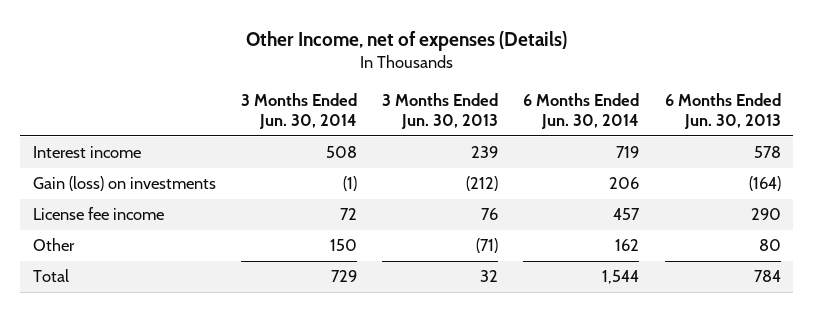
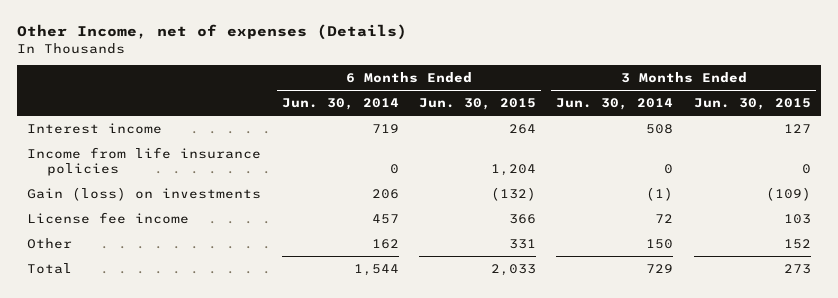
- | 3 Months Ended Jun. 30, 2014 | 3 Months Ended Jun. 30, 2013 | 6 Months Ended Jun. 30, 2014 | 6 Months Ended Jun. 30, 2013
+ | 6 Months Ended Jun. 30, 2014 | 6 Months Ended Jun. 30, 2015 | 3 Months Ended Jun. 30, 2014 | 3 Months Ended Jun. 30, 2015
+ Income from life insurance policies | 0 | 1,204 | 0 | 0

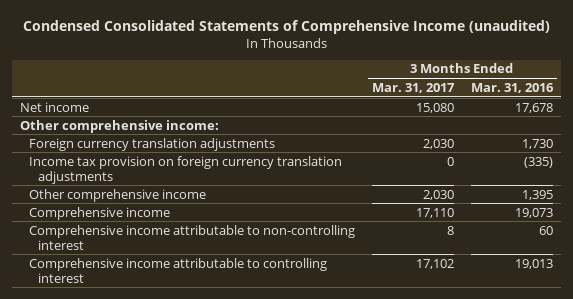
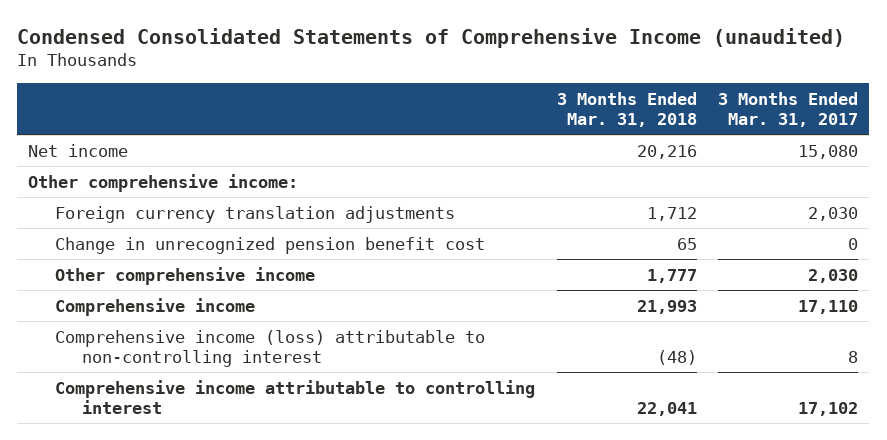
- | 3 Months Ended Mar. 31, 2017 | 3 Months Ended Mar. 31, 2016
+ | 3 Months Ended Mar. 31, 2018 | 3 Months Ended Mar. 31, 2017
- Income tax provision on foreign currency translation adjustments | 0 | (335)
+ Change in unrecognized pension benefit cost | 65 | 0
- Comprehensive income attributable to non-controlling interest | 8 | 60
+ Comprehensive income (loss) attributable to non-controlling interest | (48) | 8

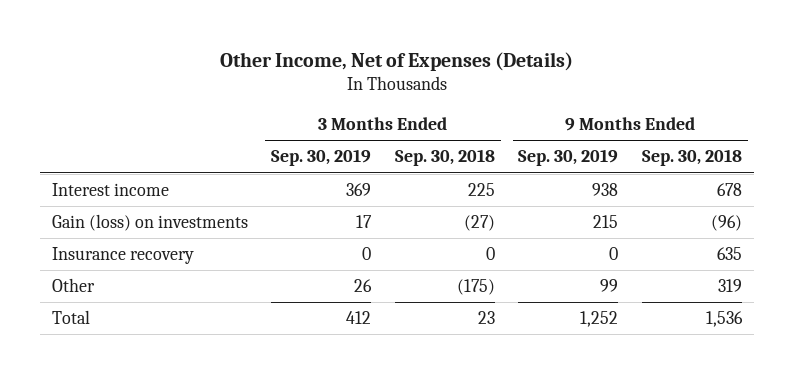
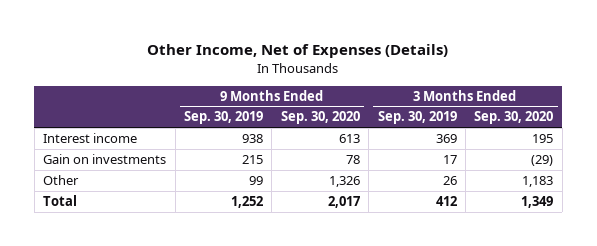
- | 3 Months Ended Sep. 30, 2019 | 3 Months Ended Sep. 30, 2018 | 9 Months Ended Sep. 30, 2019 | 9 Months Ended Sep. 30, 2018
+ | 9 Months Ended Sep. 30, 2019 | 9 Months Ended Sep. 30, 2020 | 3 Months Ended Sep. 30, 2019 | 3 Months Ended Sep. 30, 2020
- Gain (loss) on investments | 17 | (27) | 215 | (96)
- Insurance recovery | 0 | 0 | 0 | 635
+ Gain on investments | 215 | 78 | 17 | (29)

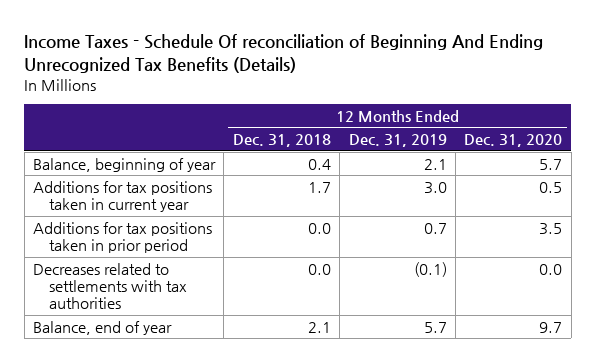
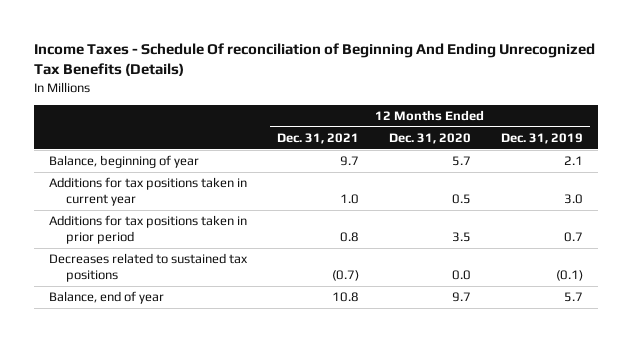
- | 12 Months Ended Dec. 31, 2018 | 12 Months Ended Dec. 31, 2019 | 12 Months Ended Dec. 31, 2020
+ | 12 Months Ended Dec. 31, 2021 | 12 Months Ended Dec. 31, 2020 | 12 Months Ended Dec. 31, 2019
- Decreases related to settlements with tax authorities | 0.0 | (0.1) | 0.0
+ Decreases related to sustained tax positions | (0.7) | 0.0 | (0.1)

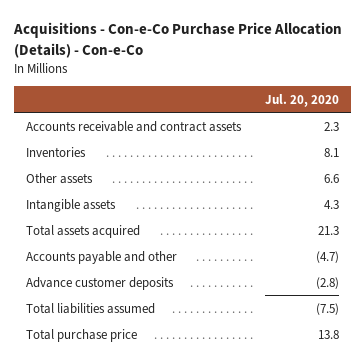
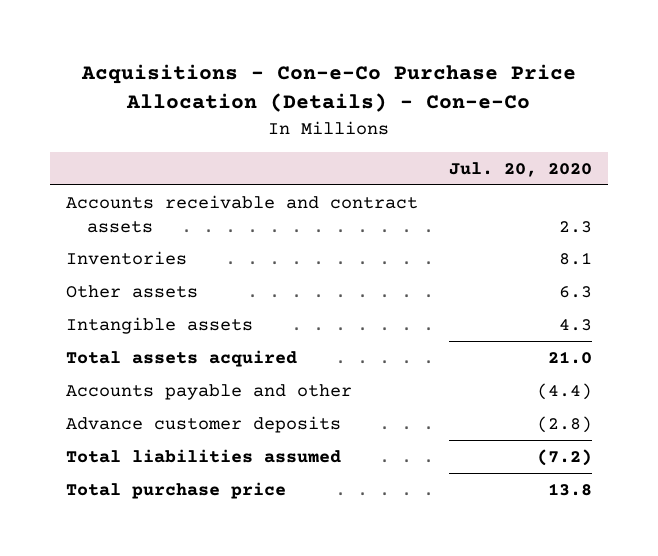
- Other assets | 6.6
+ Other assets | 6.3
- Total assets acquired | 21.3
- Accounts payable and other | (4.7)
+ Total assets acquired | 21.0
+ Accounts payable and other | (4.4)
- Total liabilities assumed | (7.5)
+ Total liabilities assumed | (7.2)

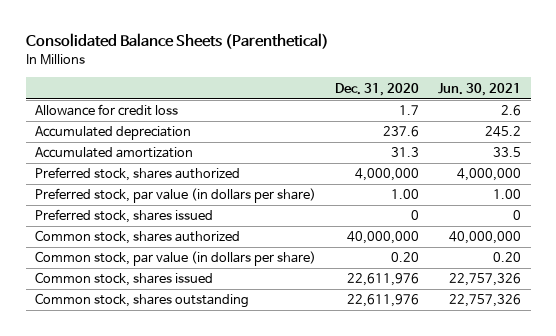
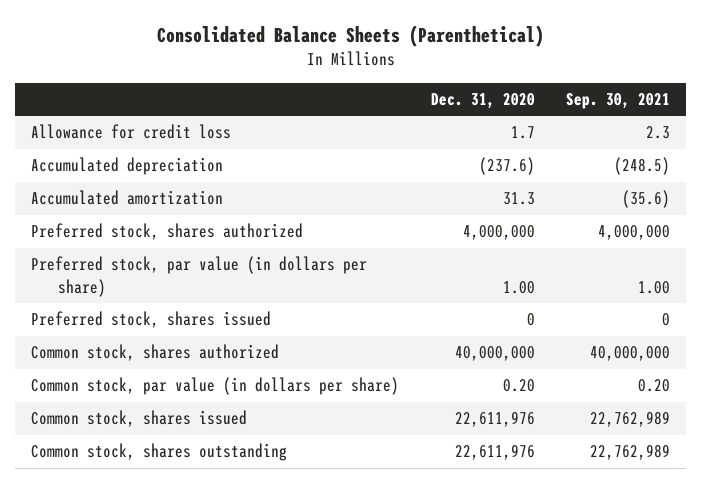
- | Dec. 31, 2020 | Jun. 30, 2021
+ | Dec. 31, 2020 | Sep. 30, 2021
- Accumulated depreciation | 237.6 | 245.2
+ Accumulated depreciation | (237.6) | (248.5)

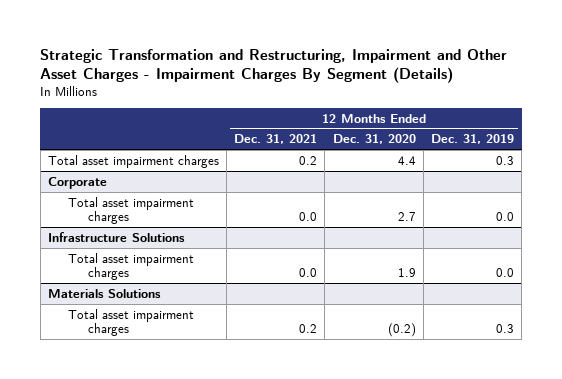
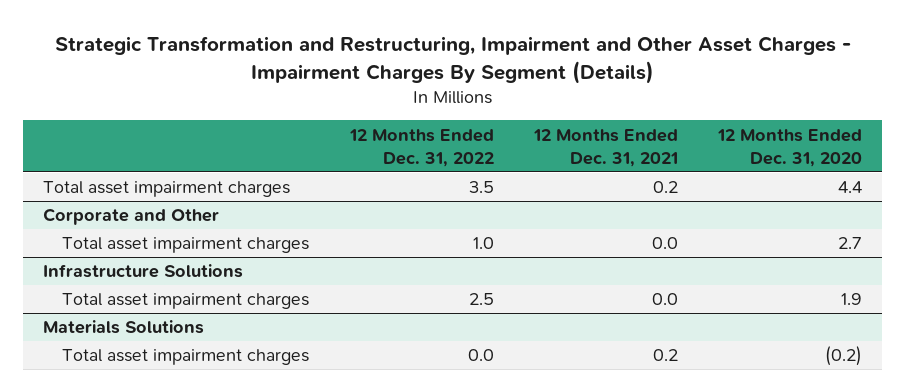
- | 12 Months Ended Dec. 31, 2021 | 12 Months Ended Dec. 31, 2020 | 12 Months Ended Dec. 31, 2019
+ | 12 Months Ended Dec. 31, 2022 | 12 Months Ended Dec. 31, 2021 | 12 Months Ended Dec. 31, 2020
- Corporate
+ Corporate and Other

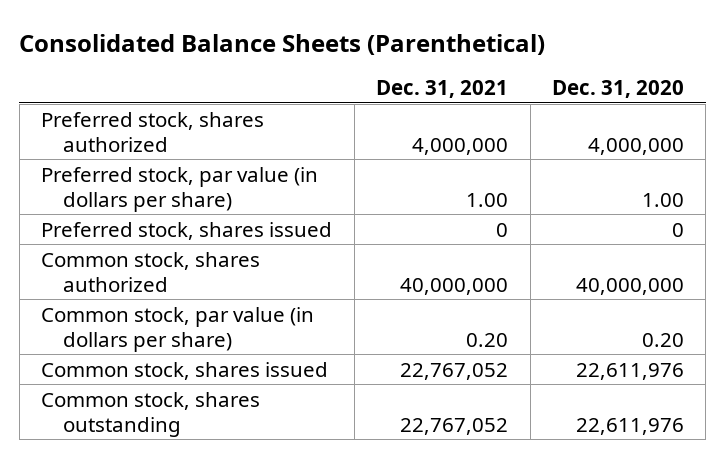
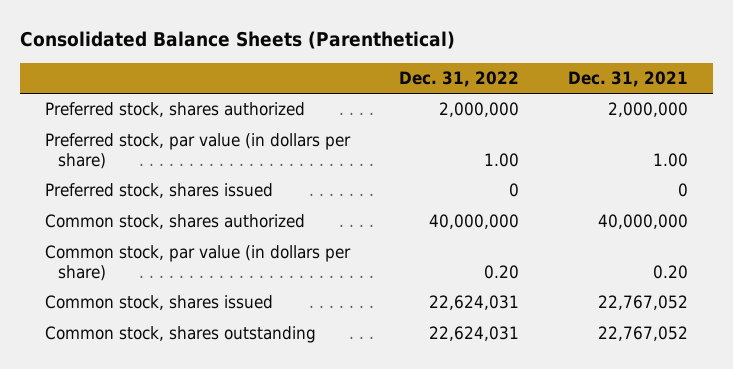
- | Dec. 31, 2021 | Dec. 31, 2020
+ | Dec. 31, 2022 | Dec. 31, 2021
- Preferred stock, shares authorized | 4,000,000 | 4,000,000
+ Preferred stock, shares authorized | 2,000,000 | 2,000,000

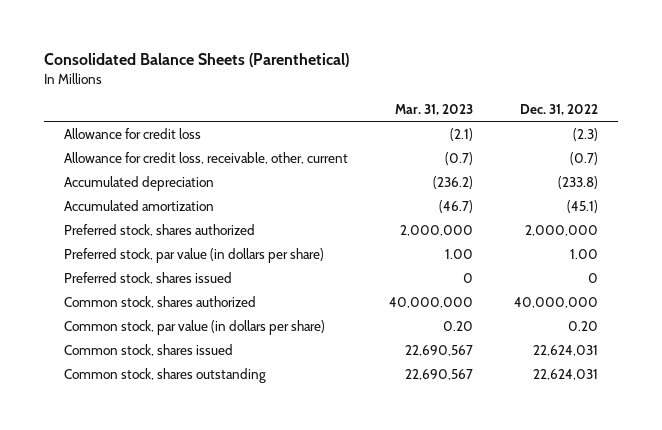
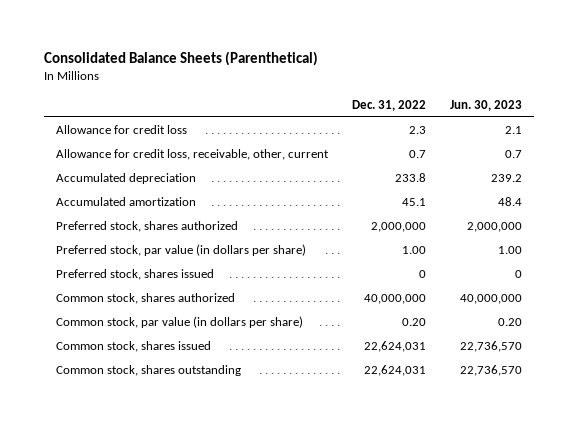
- | Mar. 31, 2023 | Dec. 31, 2022
+ | Dec. 31, 2022 | Jun. 30, 2023
- Allowance for credit loss | (2.1) | (2.3)
- Allowance for credit loss, receivable, other, current | (0.7) | (0.7)
- Accumulated depreciation | (236.2) | (233.8)
- Accumulated amortization | (46.7) | (45.1)
+ Allowance for credit loss | 2.3 | 2.1
+ Allowance for credit loss, receivable, other, current | 0.7 | 0.7
+ Accumulated depreciation | 233.8 | 239.2
+ Accumulated amortization | 45.1 | 48.4

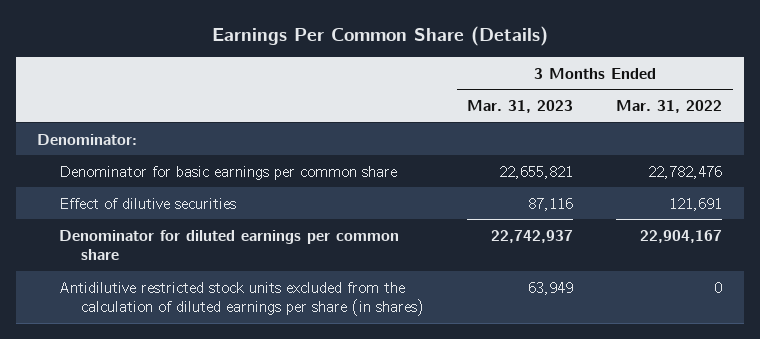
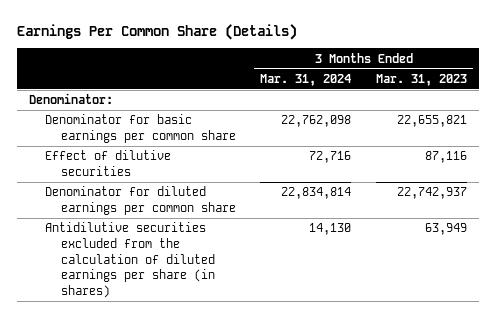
- | 3 Months Ended Mar. 31, 2023 | 3 Months Ended Mar. 31, 2022
+ | 3 Months Ended Mar. 31, 2024 | 3 Months Ended Mar. 31, 2023
- Antidilutive restricted stock units excluded from the calculation of diluted earnings per share (in shares) | 63,949 | 0
+ Antidilutive securities excluded from the calculation of diluted earnings per share (in shares) | 14,130 | 63,949

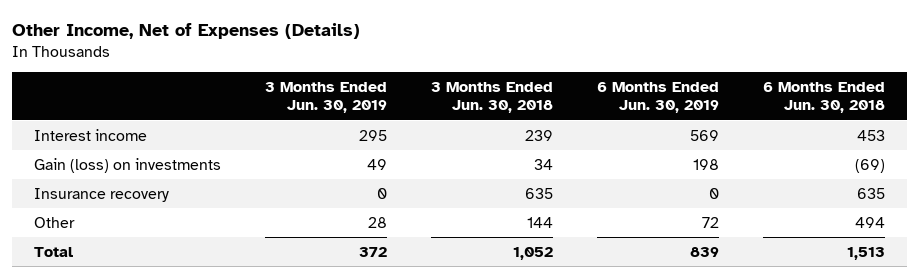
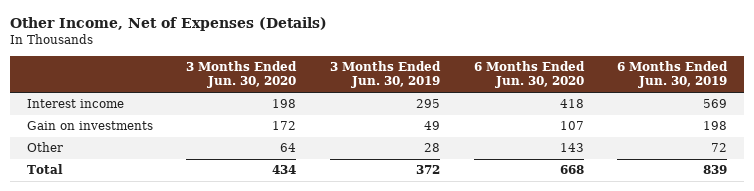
- | 3 Months Ended Jun. 30, 2019 | 3 Months Ended Jun. 30, 2018 | 6 Months Ended Jun. 30, 2019 | 6 Months Ended Jun. 30, 2018
+ | 3 Months Ended Jun. 30, 2020 | 3 Months Ended Jun. 30, 2019 | 6 Months Ended Jun. 30, 2020 | 6 Months Ended Jun. 30, 2019
- Gain (loss) on investments | 49 | 34 | 198 | (69)
- Insurance recovery | 0 | 635 | 0 | 635
+ Gain on investments | 172 | 49 | 107 | 198

